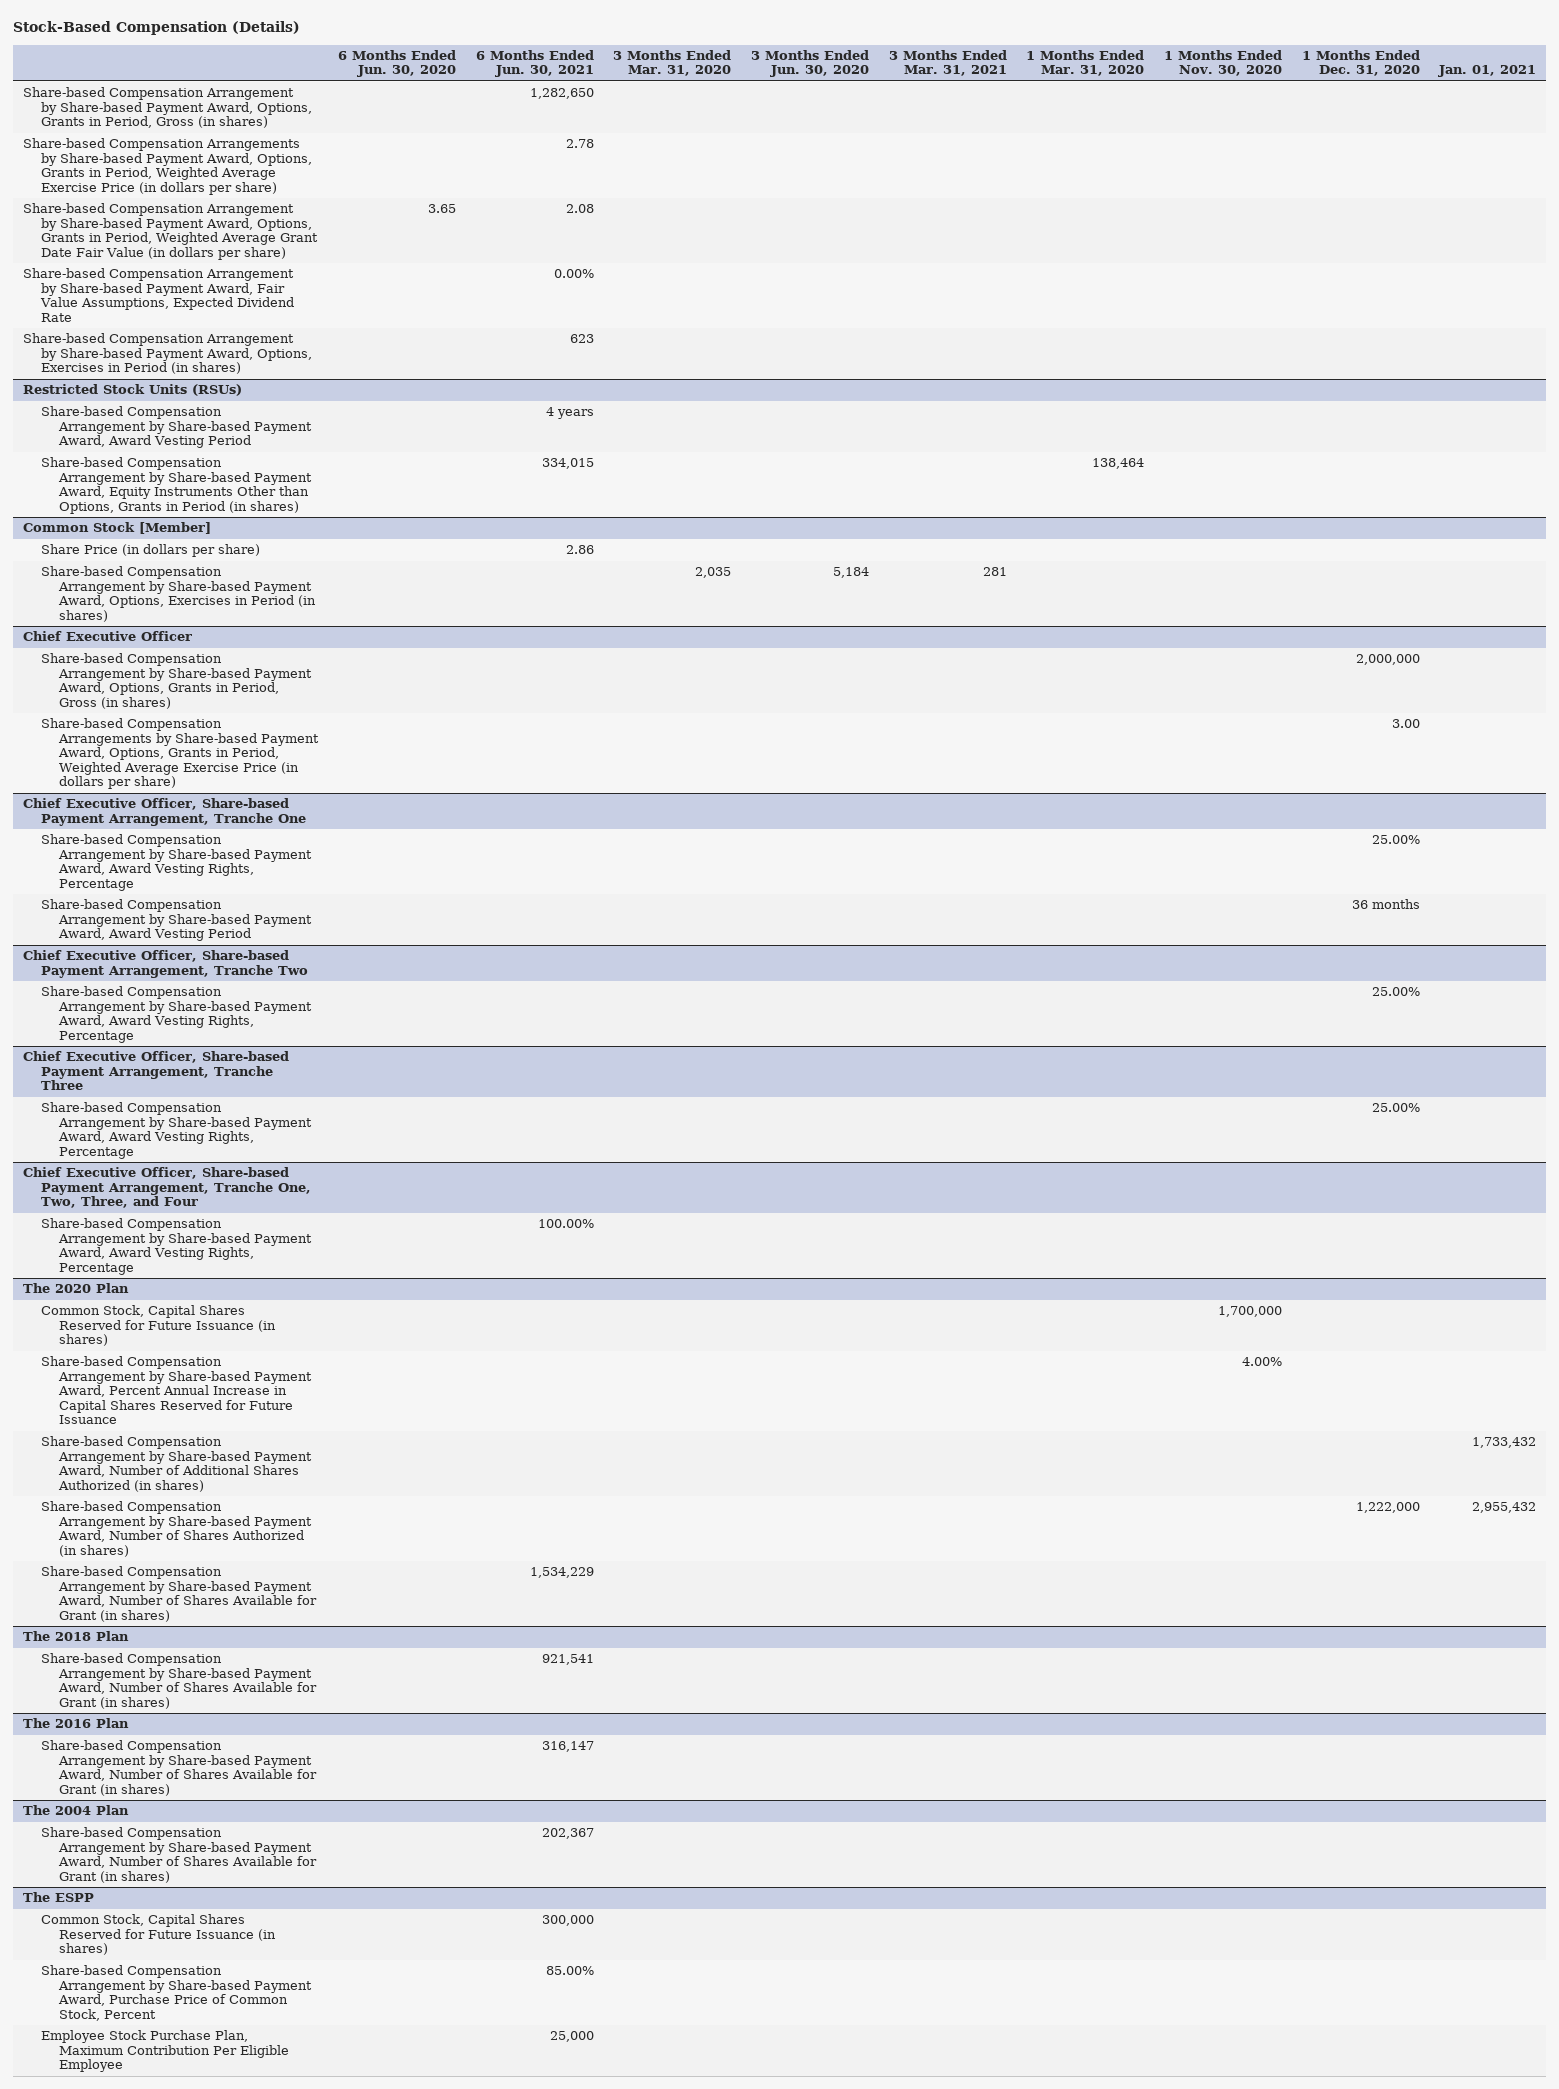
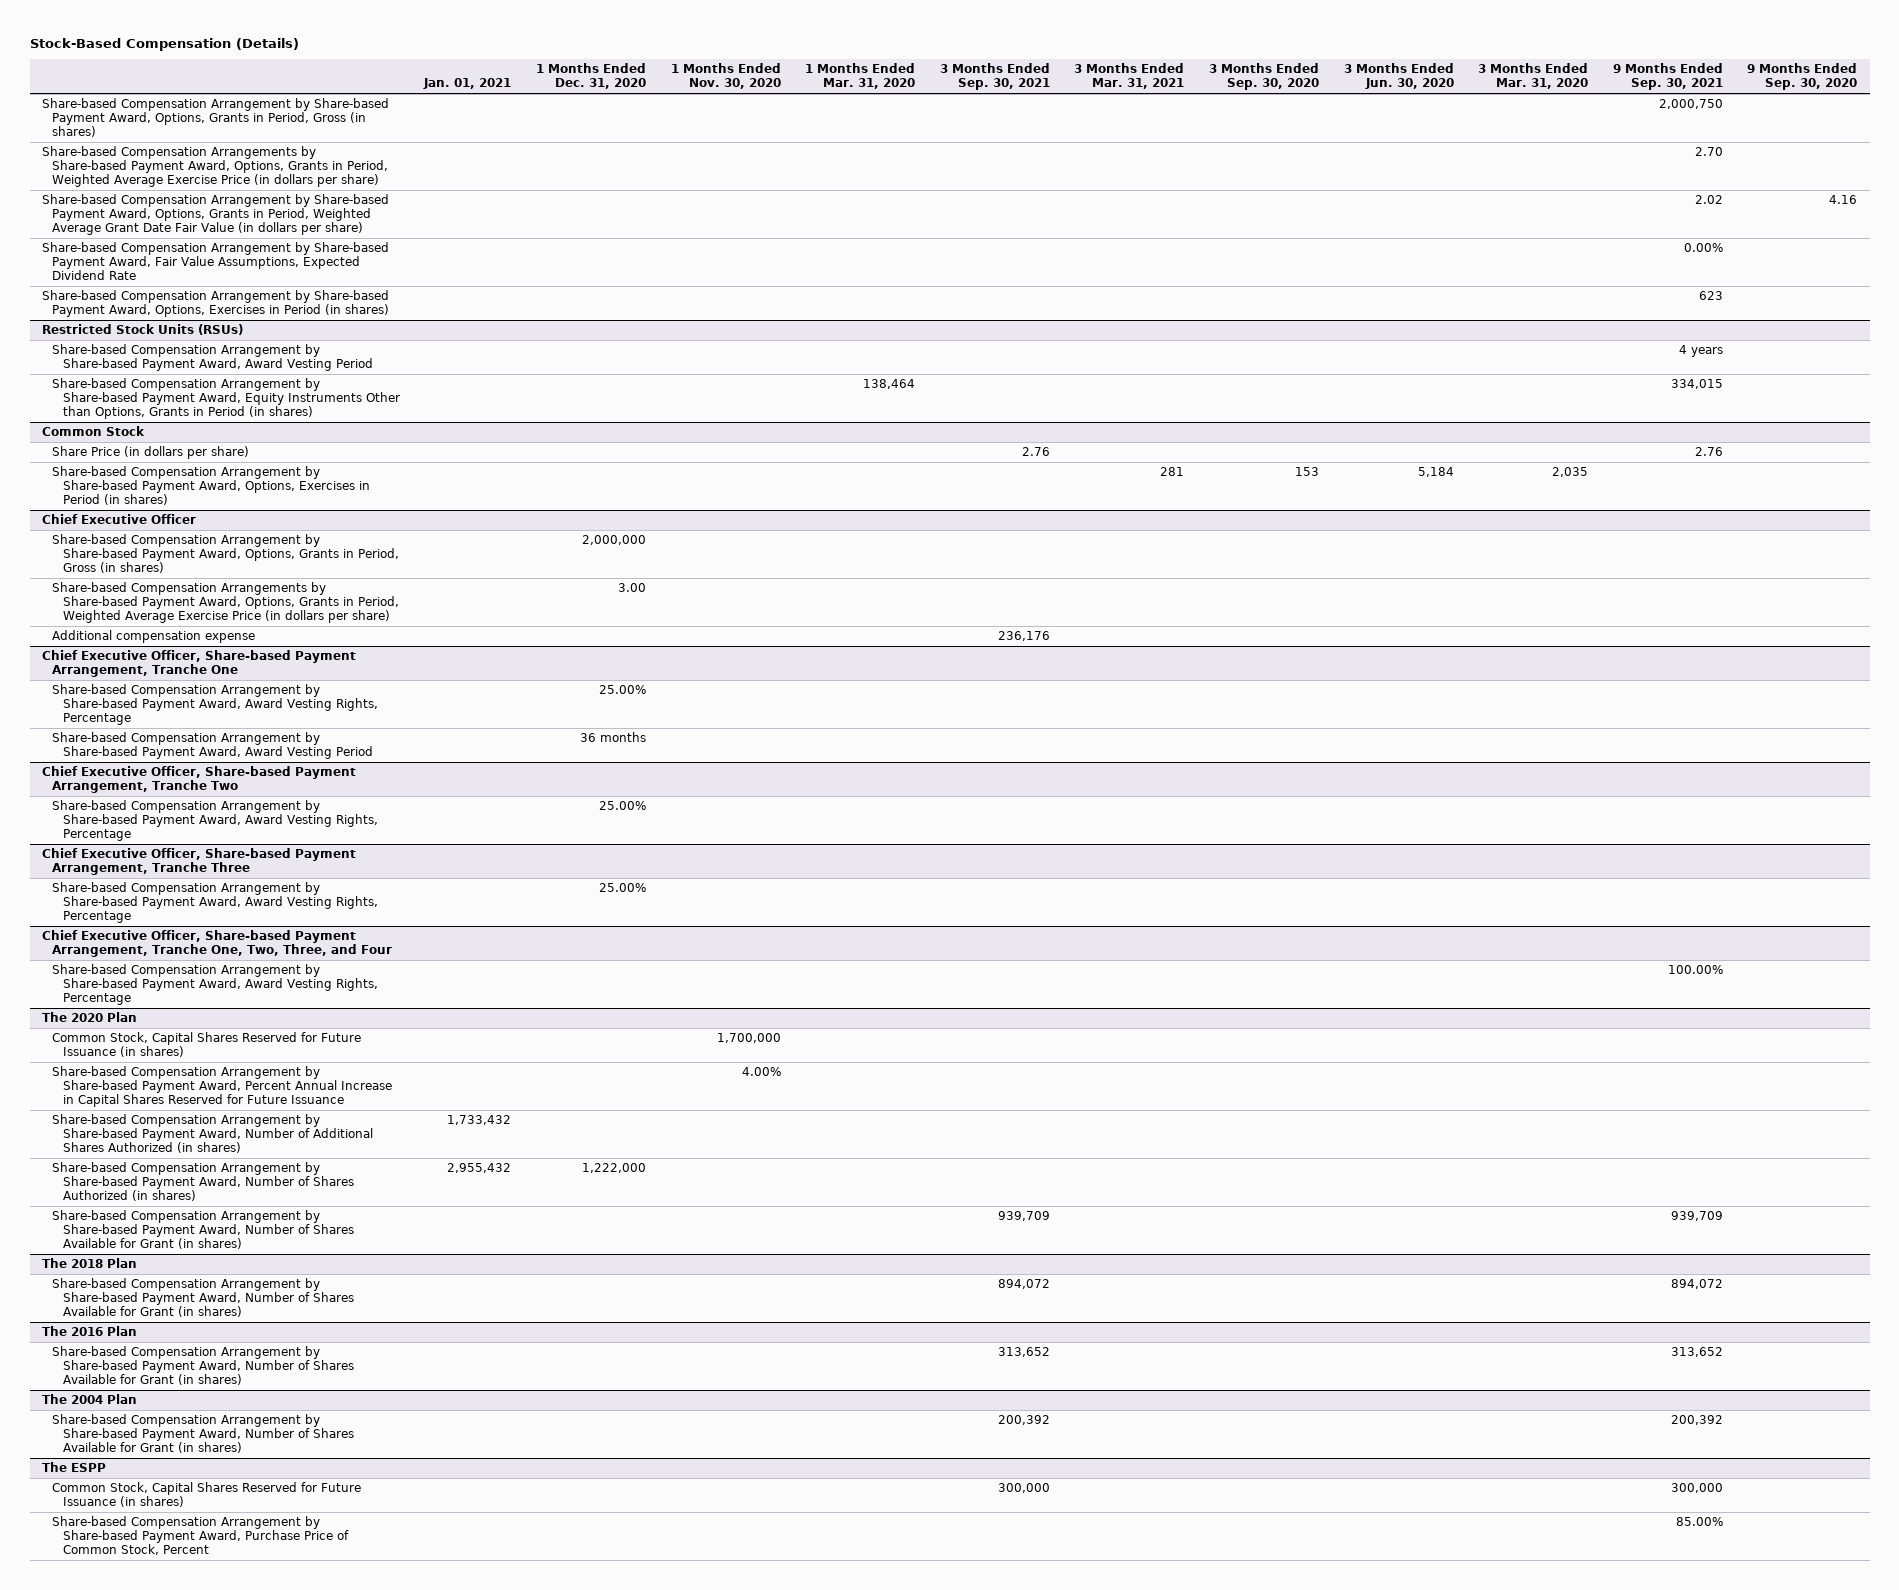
- | 6 Months Ended Jun. 30, 2020 | 6 Months Ended Jun. 30, 2021 | 3 Months Ended Mar. 31, 2020 | 3 Months Ended Jun. 30, 2020 | 3 Months Ended Mar. 31, 2021 | 1 Months Ended Mar. 31, 2020 | 1 Months Ended Nov. 30, 2020 | 1 Months Ended Dec. 31, 2020 | Jan. 01, 2021
+ | Jan. 01, 2021 | 1 Months Ended Dec. 31, 2020 | 1 Months Ended Nov. 30, 2020 | 1 Months Ended Mar. 31, 2020 | 3 Months Ended Sep. 30, 2021 | 3 Months Ended Mar. 31, 2021 | 3 Months Ended Sep. 30, 2020 | 3 Months Ended Jun. 30, 2020 | 3 Months Ended Mar. 31, 2020 | 9 Months Ended Sep. 30, 2021 | 9 Months Ended Sep. 30, 2020
- Common Stock [Member]
+ Common Stock
@ Chief Executive Officer
+ Additional compensation expense | | | | | 236,176 | | | | | |
@ The ESPP
- Employee Stock Purchase Plan, Maximum Contribution Per Eligible Employee | | 25,000 | | | | | | |

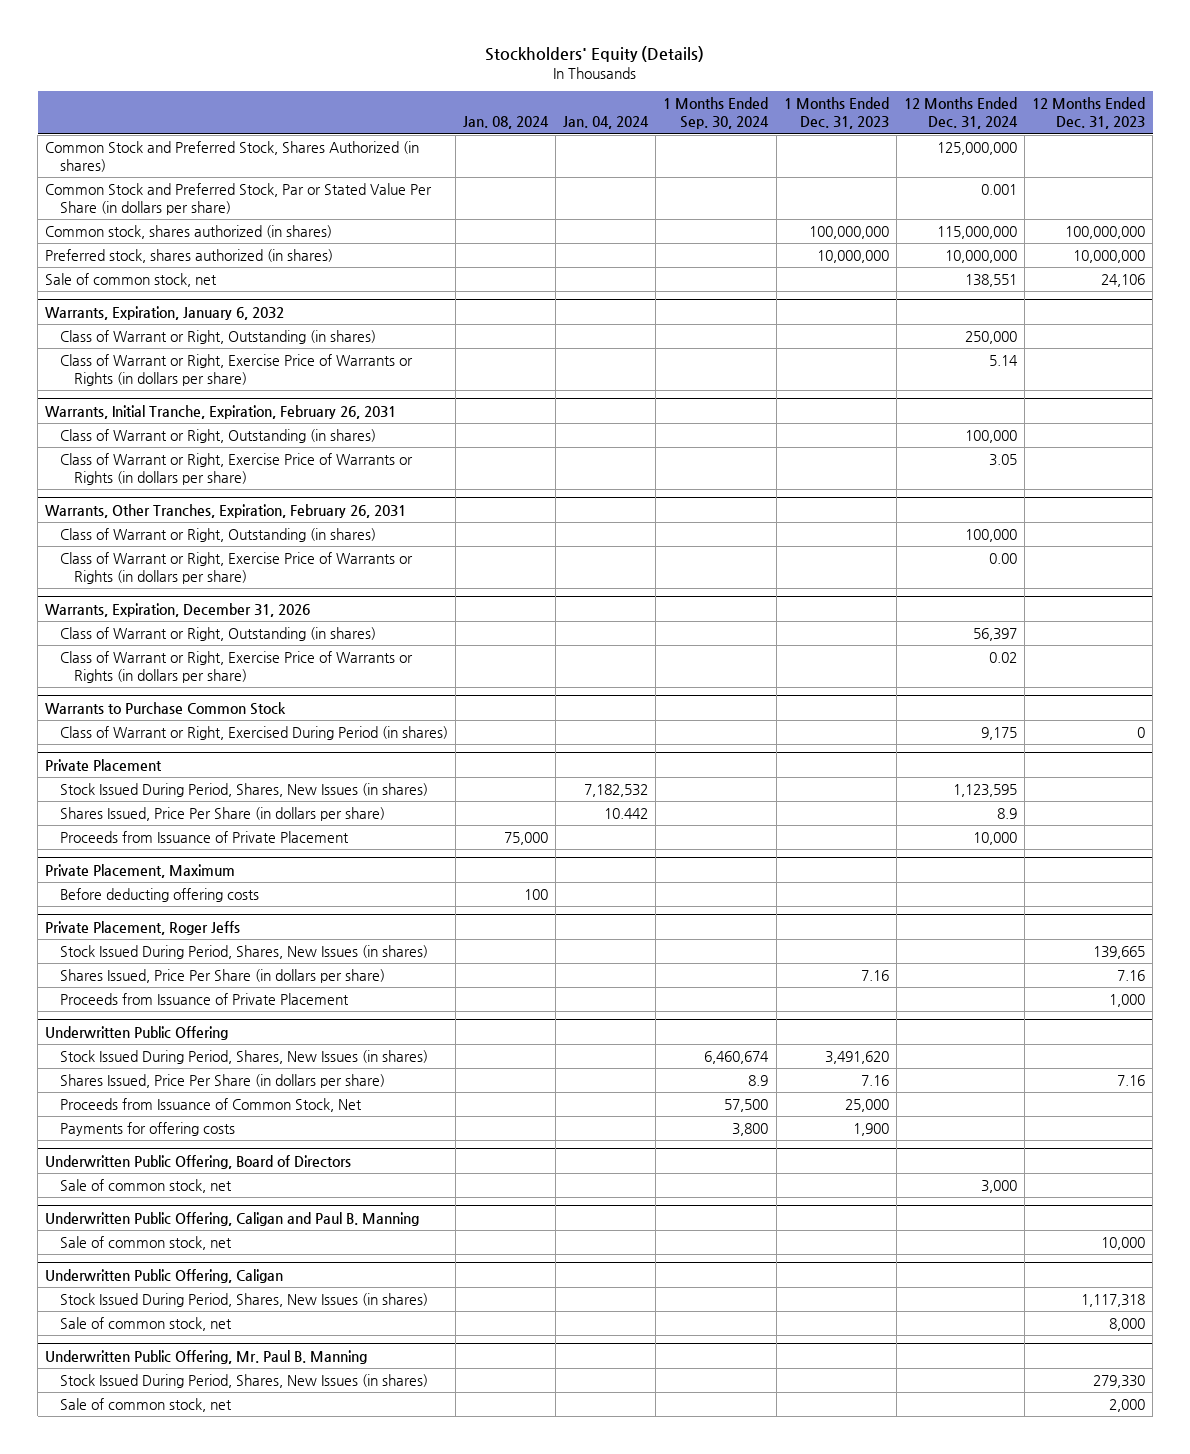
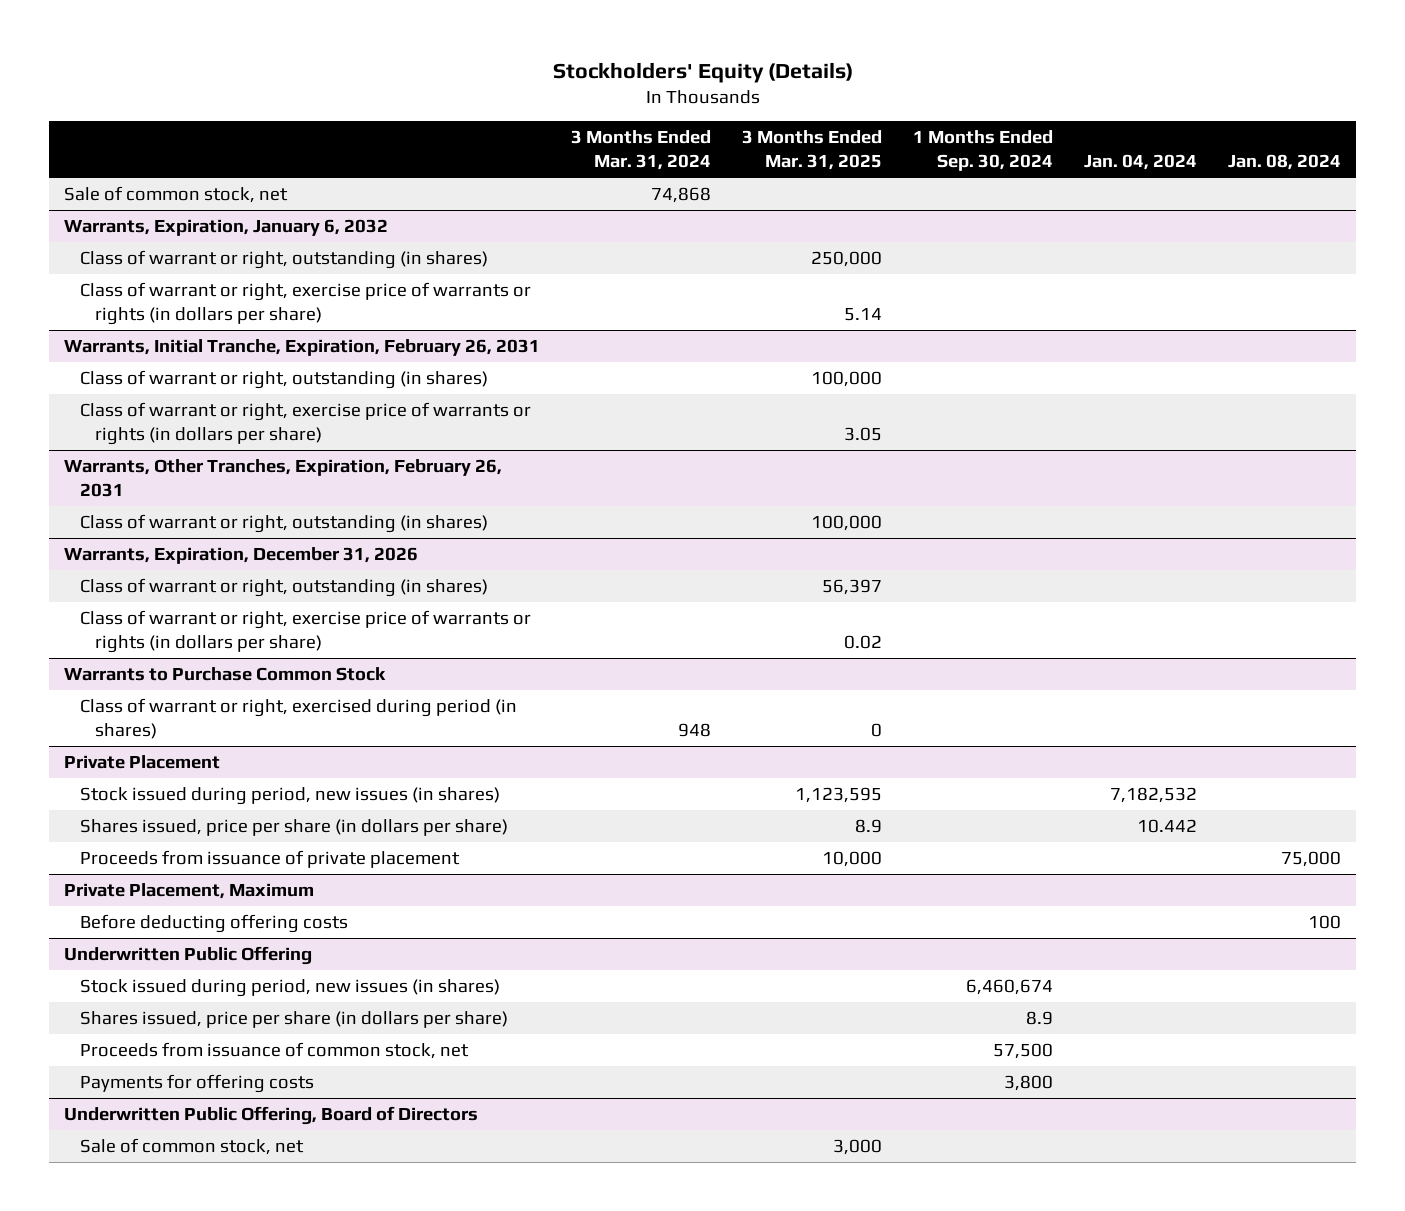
- | Jan. 08, 2024 | Jan. 04, 2024 | 1 Months Ended Sep. 30, 2024 | 1 Months Ended Dec. 31, 2023 | 12 Months Ended Dec. 31, 2024 | 12 Months Ended Dec. 31, 2023
+ | 3 Months Ended Mar. 31, 2024 | 3 Months Ended Mar. 31, 2025 | 1 Months Ended Sep. 30, 2024 | Jan. 04, 2024 | Jan. 08, 2024
- Common Stock and Preferred Stock, Shares Authorized (in shares) | | | | | 125,000,000 |
- Common Stock and Preferred Stock, Par or Stated Value Per Share (in dollars per share) | | | | | 0.001 |
- Common stock, shares authorized (in shares) | | | | 100,000,000 | 115,000,000 | 100,000,000
- Preferred stock, shares authorized (in shares) | | | | 10,000,000 | 10,000,000 | 10,000,000
@ Warrants, Expiration, January 6, 2032
- Class of Warrant or Right, Outstanding (in shares) | | | | | 250,000 |
- Class of Warrant or Right, Exercise Price of Warrants or Rights (in dollars per share) | | | | | 5.14 |
+ Class of warrant or right, outstanding (in shares) | | 250,000 | | |
+ Class of warrant or right, exercise price of warrants or rights (in dollars per share) | | 5.14 | | |
@ Warrants, Initial Tranche, Expiration, February 26, 2031
- Class of Warrant or Right, Outstanding (in shares) | | | | | 100,000 |
- Class of Warrant or Right, Exercise Price of Warrants or Rights (in dollars per share) | | | | | 3.05 |
+ Class of warrant or right, outstanding (in shares) | | 100,000 | | |
+ Class of warrant or right, exercise price of warrants or rights (in dollars per share) | | 3.05 | | |
@ Warrants, Other Tranches, Expiration, February 26, 2031
- Class of Warrant or Right, Outstanding (in shares) | | | | | 100,000 |
- Class of Warrant or Right, Exercise Price of Warrants or Rights (in dollars per share) | | | | | 0.00 |
+ Class of warrant or right, outstanding (in shares) | | 100,000 | | |
@ Warrants, Expiration, December 31, 2026
- Class of Warrant or Right, Outstanding (in shares) | | | | | 56,397 |
- Class of Warrant or Right, Exercise Price of Warrants or Rights (in dollars per share) | | | | | 0.02 |
+ Class of warrant or right, outstanding (in shares) | | 56,397 | | |
+ Class of warrant or right, exercise price of warrants or rights (in dollars per share) | | 0.02 | | |
@ Warrants to Purchase Common Stock
- Class of Warrant or Right, Exercised During Period (in shares) | | | | | 9,175 | 0
+ Class of warrant or right, exercised during period (in shares) | 948 | 0 | | |
@ Private Placement
- Stock Issued During Period, Shares, New Issues (in shares) | | 7,182,532 | | | 1,123,595 |
- Shares Issued, Price Per Share (in dollars per share) | | 10.442 | | | 8.9 |
- Proceeds from Issuance of Private Placement | 75,000 | | | | 10,000 |
+ Stock issued during period, new issues (in shares) | | 1,123,595 | | 7,182,532 |
+ Shares issued, price per share (in dollars per share) | | 8.9 | | 10.442 |
+ Proceeds from issuance of private placement | | 10,000 | | | 75,000
- Private Placement, Roger Jeffs
- Stock Issued During Period, Shares, New Issues (in shares) | | | | | | 139,665
- Shares Issued, Price Per Share (in dollars per share) | | | | 7.16 | | 7.16
- Proceeds from Issuance of Private Placement | | | | | | 1,000
@ Underwritten Public Offering
- Stock Issued During Period, Shares, New Issues (in shares) | | | 6,460,674 | 3,491,620 | |
- Shares Issued, Price Per Share (in dollars per share) | | | 8.9 | 7.16 | | 7.16
- Proceeds from Issuance of Common Stock, Net | | | 57,500 | 25,000 | |
+ Stock issued during period, new issues (in shares) | | | 6,460,674 | |
+ Shares issued, price per share (in dollars per share) | | | 8.9 | |
+ Proceeds from issuance of common stock, net | | | 57,500 | |
- Underwritten Public Offering, Caligan and Paul B. Manning
- Sale of common stock, net | | | | | | 10,000
- Underwritten Public Offering, Caligan
- Stock Issued During Period, Shares, New Issues (in shares) | | | | | | 1,117,318
- Sale of common stock, net | | | | | | 8,000
- Underwritten Public Offering, Mr. Paul B. Manning
- Stock Issued During Period, Shares, New Issues (in shares) | | | | | | 279,330
- Sale of common stock, net | | | | | | 2,000

